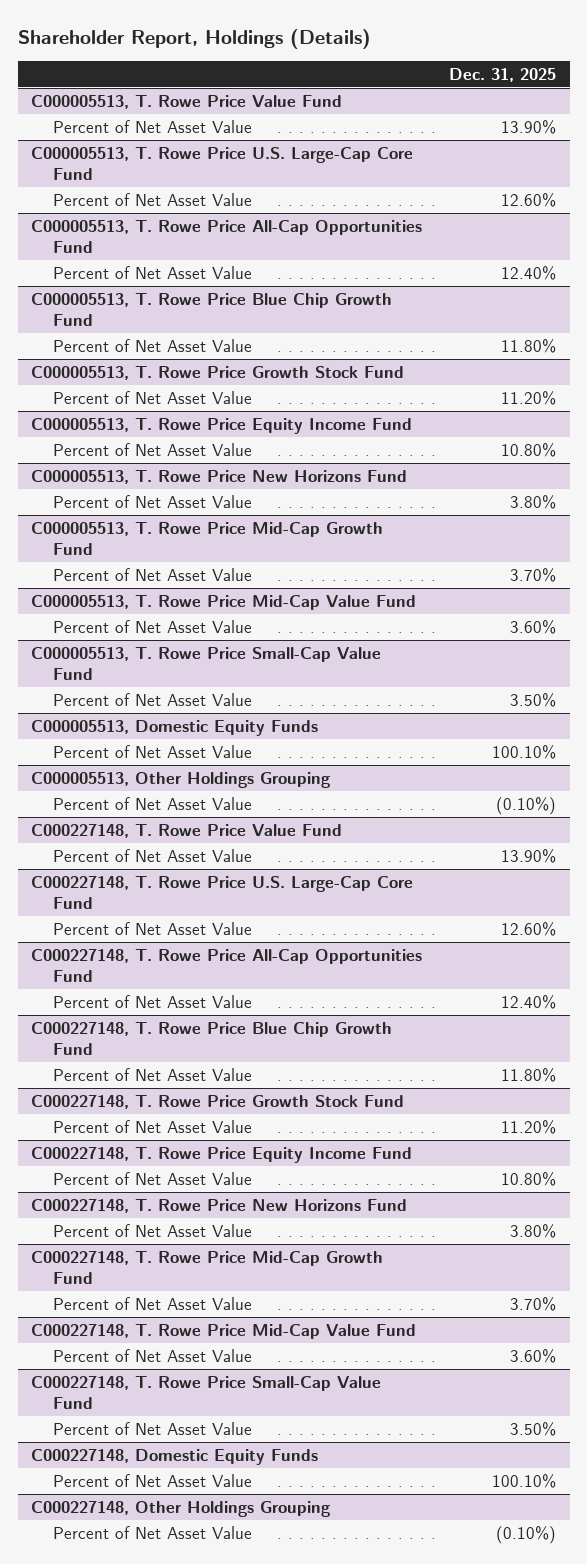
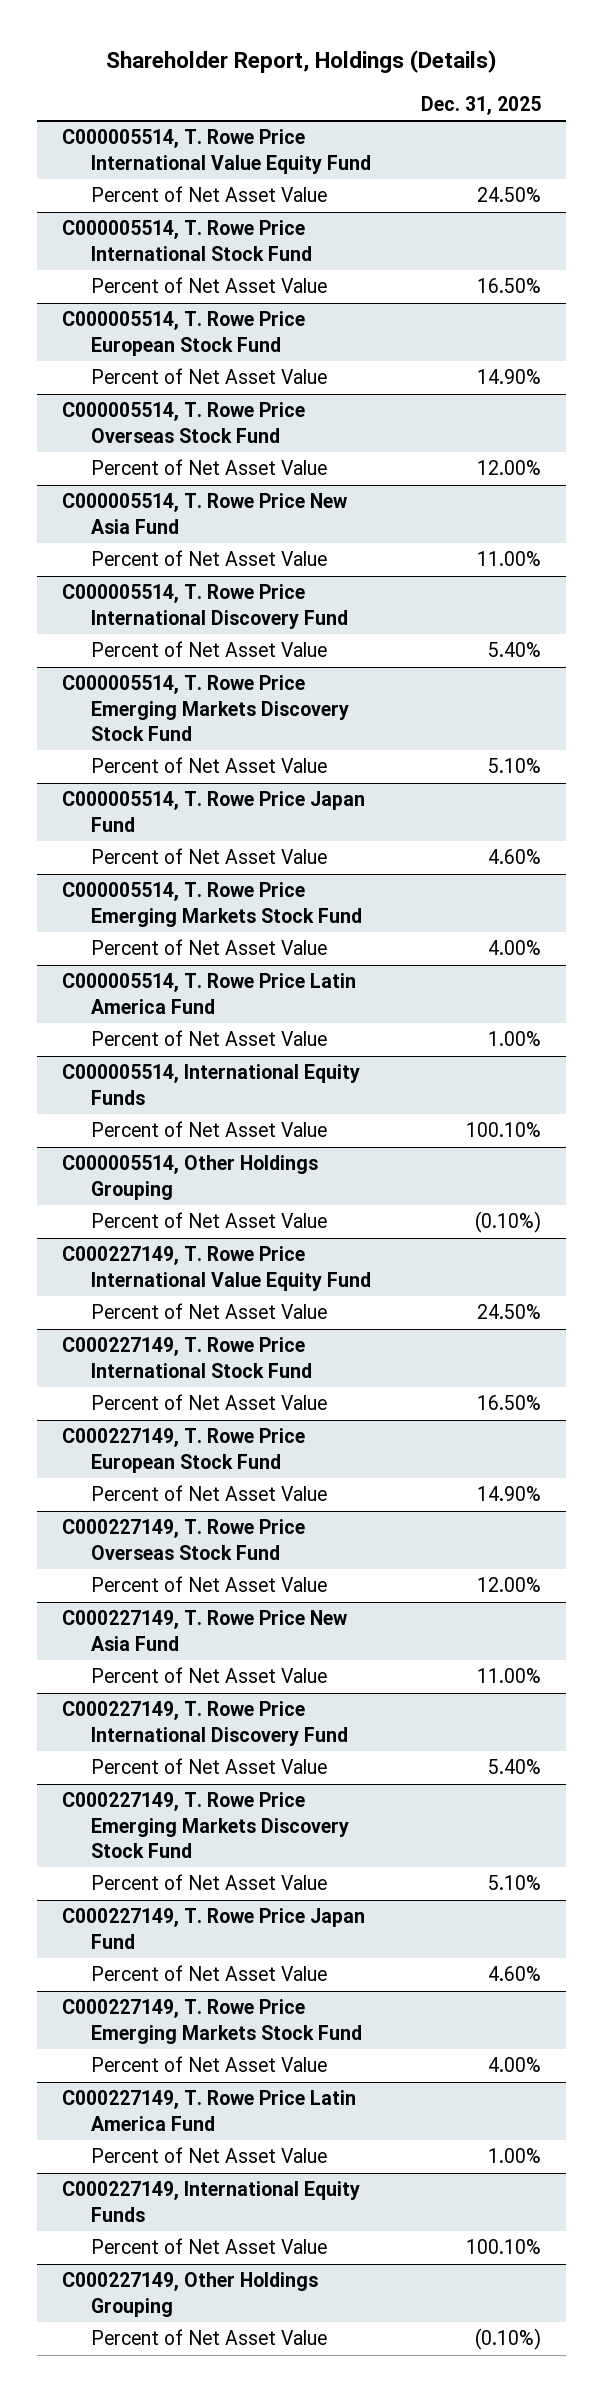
- C000005513, T. Rowe Price Value Fund
- Percent of Net Asset Value | 13.90%
- C000005513, T. Rowe Price U.S. Large-Cap Core Fund
- Percent of Net Asset Value | 12.60%
- C000005513, T. Rowe Price All-Cap Opportunities Fund
- Percent of Net Asset Value | 12.40%
- C000005513, T. Rowe Price Blue Chip Growth Fund
- Percent of Net Asset Value | 11.80%
- C000005513, T. Rowe Price Growth Stock Fund
- Percent of Net Asset Value | 11.20%
- C000005513, T. Rowe Price Equity Income Fund
- Percent of Net Asset Value | 10.80%
- C000005513, T. Rowe Price New Horizons Fund
- Percent of Net Asset Value | 3.80%
- C000005513, T. Rowe Price Mid-Cap Growth Fund
- Percent of Net Asset Value | 3.70%
- C000005513, T. Rowe Price Mid-Cap Value Fund
- Percent of Net Asset Value | 3.60%
- C000005513, T. Rowe Price Small-Cap Value Fund
- Percent of Net Asset Value | 3.50%
- C000005513, Domestic Equity Funds
+ C000005514, T. Rowe Price International Value Equity Fund
+ Percent of Net Asset Value | 24.50%
+ C000005514, T. Rowe Price International Stock Fund
+ Percent of Net Asset Value | 16.50%
+ C000005514, T. Rowe Price European Stock Fund
+ Percent of Net Asset Value | 14.90%
+ C000005514, T. Rowe Price Overseas Stock Fund
+ Percent of Net Asset Value | 12.00%
+ C000005514, T. Rowe Price New Asia Fund
+ Percent of Net Asset Value | 11.00%
+ C000005514, T. Rowe Price International Discovery Fund
+ Percent of Net Asset Value | 5.40%
+ C000005514, T. Rowe Price Emerging Markets Discovery Stock Fund
+ Percent of Net Asset Value | 5.10%
+ C000005514, T. Rowe Price Japan Fund
+ Percent of Net Asset Value | 4.60%
+ C000005514, T. Rowe Price Emerging Markets Stock Fund
+ Percent of Net Asset Value | 4.00%
+ C000005514, T. Rowe Price Latin America Fund
+ Percent of Net Asset Value | 1.00%
+ C000005514, International Equity Funds
- C000005513, Other Holdings Grouping
+ C000005514, Other Holdings Grouping
- C000227148, T. Rowe Price Value Fund
- Percent of Net Asset Value | 13.90%
- C000227148, T. Rowe Price U.S. Large-Cap Core Fund
- Percent of Net Asset Value | 12.60%
- C000227148, T. Rowe Price All-Cap Opportunities Fund
- Percent of Net Asset Value | 12.40%
- C000227148, T. Rowe Price Blue Chip Growth Fund
- Percent of Net Asset Value | 11.80%
- C000227148, T. Rowe Price Growth Stock Fund
- Percent of Net Asset Value | 11.20%
- C000227148, T. Rowe Price Equity Income Fund
- Percent of Net Asset Value | 10.80%
- C000227148, T. Rowe Price New Horizons Fund
- Percent of Net Asset Value | 3.80%
- C000227148, T. Rowe Price Mid-Cap Growth Fund
- Percent of Net Asset Value | 3.70%
- C000227148, T. Rowe Price Mid-Cap Value Fund
- Percent of Net Asset Value | 3.60%
- C000227148, T. Rowe Price Small-Cap Value Fund
- Percent of Net Asset Value | 3.50%
- C000227148, Domestic Equity Funds
+ C000227149, T. Rowe Price International Value Equity Fund
+ Percent of Net Asset Value | 24.50%
+ C000227149, T. Rowe Price International Stock Fund
+ Percent of Net Asset Value | 16.50%
+ C000227149, T. Rowe Price European Stock Fund
+ Percent of Net Asset Value | 14.90%
+ C000227149, T. Rowe Price Overseas Stock Fund
+ Percent of Net Asset Value | 12.00%
+ C000227149, T. Rowe Price New Asia Fund
+ Percent of Net Asset Value | 11.00%
+ C000227149, T. Rowe Price International Discovery Fund
+ Percent of Net Asset Value | 5.40%
+ C000227149, T. Rowe Price Emerging Markets Discovery Stock Fund
+ Percent of Net Asset Value | 5.10%
+ C000227149, T. Rowe Price Japan Fund
+ Percent of Net Asset Value | 4.60%
+ C000227149, T. Rowe Price Emerging Markets Stock Fund
+ Percent of Net Asset Value | 4.00%
+ C000227149, T. Rowe Price Latin America Fund
+ Percent of Net Asset Value | 1.00%
+ C000227149, International Equity Funds
- C000227148, Other Holdings Grouping
+ C000227149, Other Holdings Grouping

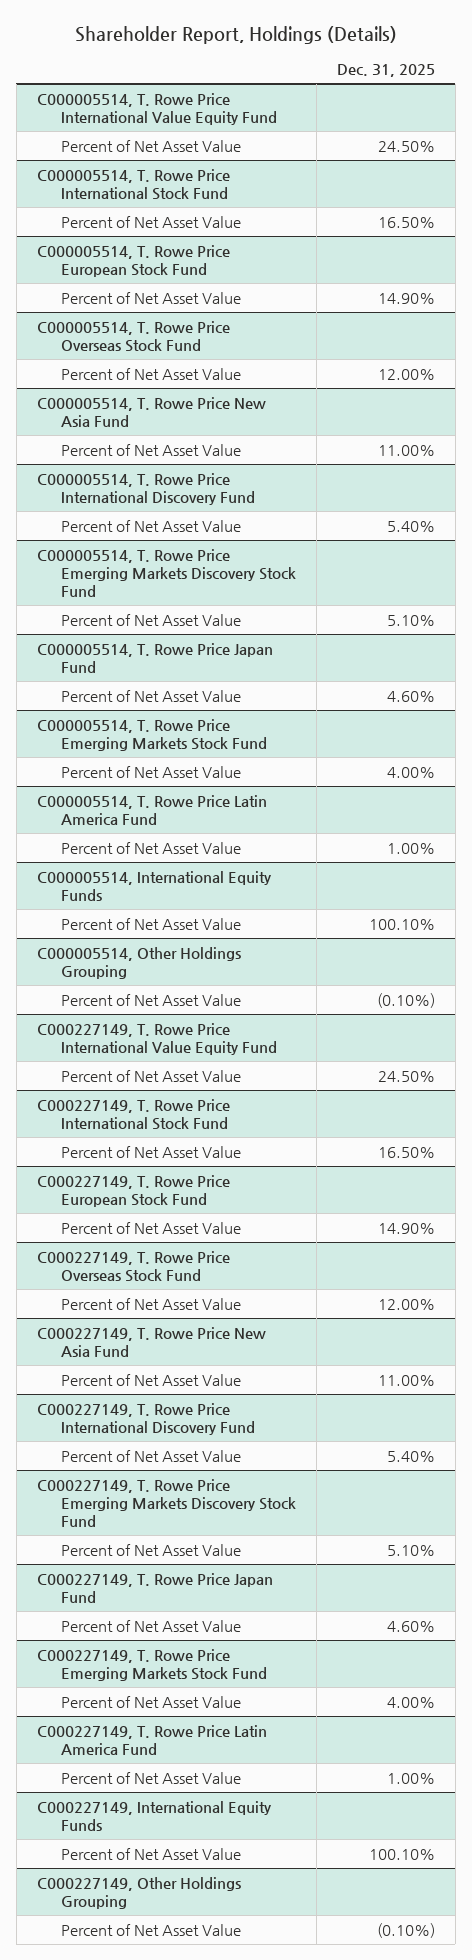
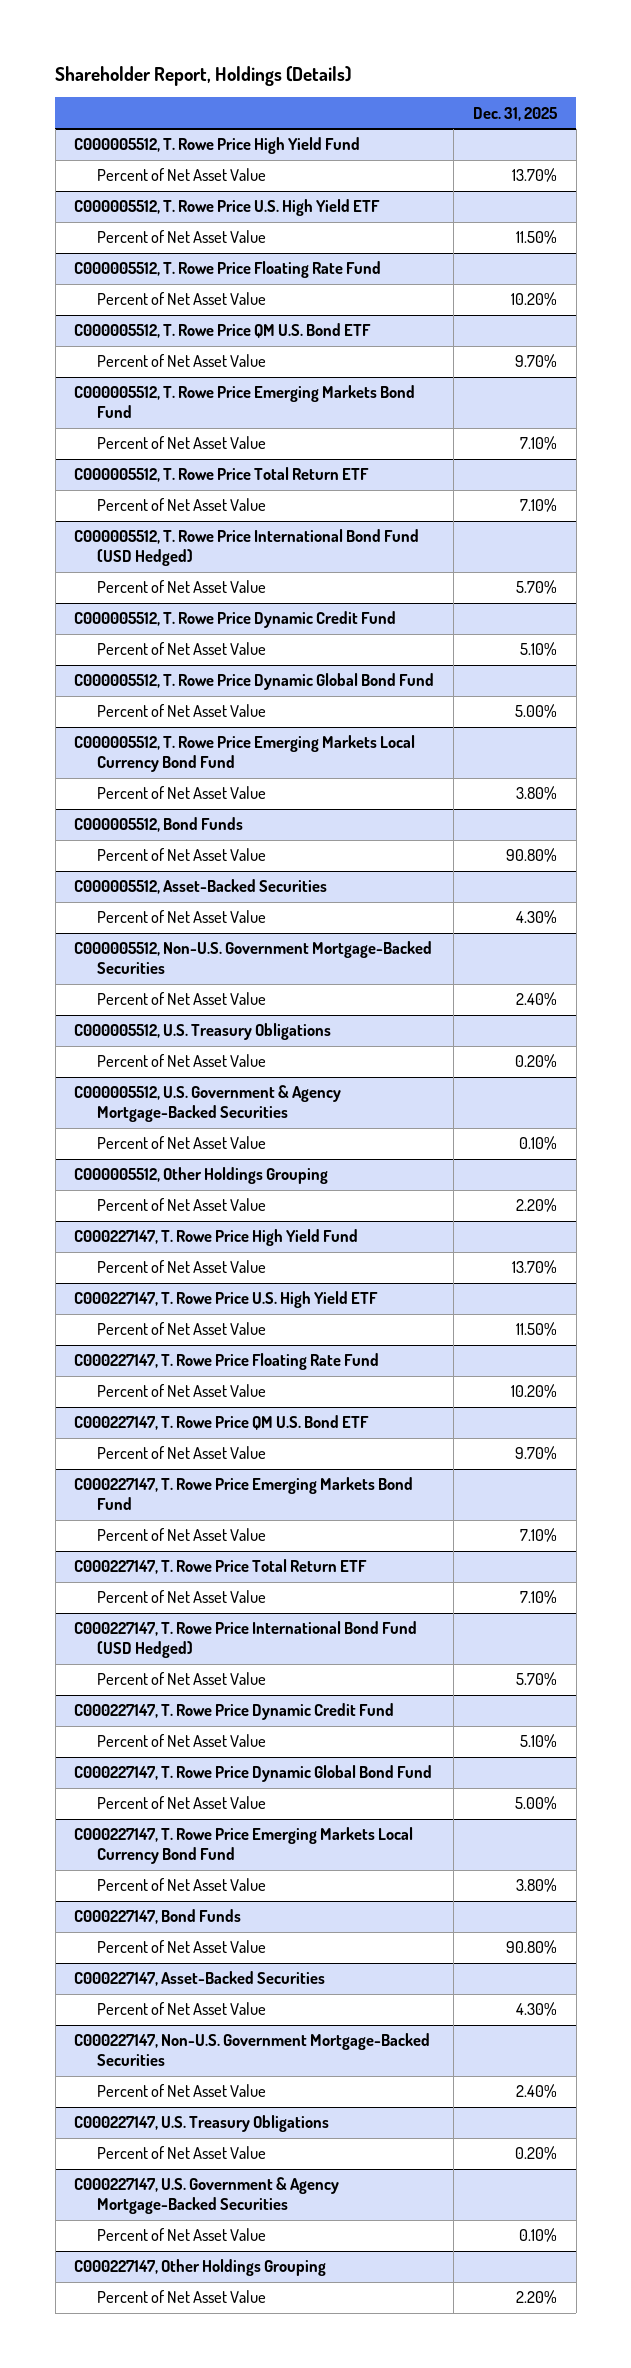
- C000005514, T. Rowe Price International Value Equity Fund
- Percent of Net Asset Value | 24.50%
- C000005514, T. Rowe Price International Stock Fund
- Percent of Net Asset Value | 16.50%
- C000005514, T. Rowe Price European Stock Fund
- Percent of Net Asset Value | 14.90%
- C000005514, T. Rowe Price Overseas Stock Fund
- Percent of Net Asset Value | 12.00%
- C000005514, T. Rowe Price New Asia Fund
- Percent of Net Asset Value | 11.00%
- C000005514, T. Rowe Price International Discovery Fund
- Percent of Net Asset Value | 5.40%
- C000005514, T. Rowe Price Emerging Markets Discovery Stock Fund
+ C000005512, T. Rowe Price High Yield Fund
+ Percent of Net Asset Value | 13.70%
+ C000005512, T. Rowe Price U.S. High Yield ETF
+ Percent of Net Asset Value | 11.50%
+ C000005512, T. Rowe Price Floating Rate Fund
+ Percent of Net Asset Value | 10.20%
+ C000005512, T. Rowe Price QM U.S. Bond ETF
+ Percent of Net Asset Value | 9.70%
+ C000005512, T. Rowe Price Emerging Markets Bond Fund
+ Percent of Net Asset Value | 7.10%
+ C000005512, T. Rowe Price Total Return ETF
+ Percent of Net Asset Value | 7.10%
+ C000005512, T. Rowe Price International Bond Fund (USD Hedged)
+ Percent of Net Asset Value | 5.70%
+ C000005512, T. Rowe Price Dynamic Credit Fund
- C000005514, T. Rowe Price Japan Fund
- Percent of Net Asset Value | 4.60%
- C000005514, T. Rowe Price Emerging Markets Stock Fund
- Percent of Net Asset Value | 4.00%
- C000005514, T. Rowe Price Latin America Fund
- Percent of Net Asset Value | 1.00%
- C000005514, International Equity Funds
- Percent of Net Asset Value | 100.10%
- C000005514, Other Holdings Grouping
- Percent of Net Asset Value | (0.10%)
- C000227149, T. Rowe Price International Value Equity Fund
- Percent of Net Asset Value | 24.50%
- C000227149, T. Rowe Price International Stock Fund
- Percent of Net Asset Value | 16.50%
- C000227149, T. Rowe Price European Stock Fund
- Percent of Net Asset Value | 14.90%
- C000227149, T. Rowe Price Overseas Stock Fund
- Percent of Net Asset Value | 12.00%
- C000227149, T. Rowe Price New Asia Fund
- Percent of Net Asset Value | 11.00%
- C000227149, T. Rowe Price International Discovery Fund
- Percent of Net Asset Value | 5.40%
- C000227149, T. Rowe Price Emerging Markets Discovery Stock Fund
+ C000005512, T. Rowe Price Dynamic Global Bond Fund
+ Percent of Net Asset Value | 5.00%
+ C000005512, T. Rowe Price Emerging Markets Local Currency Bond Fund
+ Percent of Net Asset Value | 3.80%
+ C000005512, Bond Funds
+ Percent of Net Asset Value | 90.80%
+ C000005512, Asset-Backed Securities
+ Percent of Net Asset Value | 4.30%
+ C000005512, Non-U.S. Government Mortgage-Backed Securities
+ Percent of Net Asset Value | 2.40%
+ C000005512, U.S. Treasury Obligations
+ Percent of Net Asset Value | 0.20%
+ C000005512, U.S. Government & Agency Mortgage-Backed Securities
+ Percent of Net Asset Value | 0.10%
+ C000005512, Other Holdings Grouping
+ Percent of Net Asset Value | 2.20%
+ C000227147, T. Rowe Price High Yield Fund
+ Percent of Net Asset Value | 13.70%
+ C000227147, T. Rowe Price U.S. High Yield ETF
+ Percent of Net Asset Value | 11.50%
+ C000227147, T. Rowe Price Floating Rate Fund
+ Percent of Net Asset Value | 10.20%
+ C000227147, T. Rowe Price QM U.S. Bond ETF
+ Percent of Net Asset Value | 9.70%
+ C000227147, T. Rowe Price Emerging Markets Bond Fund
+ Percent of Net Asset Value | 7.10%
+ C000227147, T. Rowe Price Total Return ETF
+ Percent of Net Asset Value | 7.10%
+ C000227147, T. Rowe Price International Bond Fund (USD Hedged)
+ Percent of Net Asset Value | 5.70%
+ C000227147, T. Rowe Price Dynamic Credit Fund
- C000227149, T. Rowe Price Japan Fund
- Percent of Net Asset Value | 4.60%
- C000227149, T. Rowe Price Emerging Markets Stock Fund
- Percent of Net Asset Value | 4.00%
- C000227149, T. Rowe Price Latin America Fund
- Percent of Net Asset Value | 1.00%
- C000227149, International Equity Funds
- Percent of Net Asset Value | 100.10%
- C000227149, Other Holdings Grouping
- Percent of Net Asset Value | (0.10%)
+ C000227147, T. Rowe Price Dynamic Global Bond Fund
+ Percent of Net Asset Value | 5.00%
+ C000227147, T. Rowe Price Emerging Markets Local Currency Bond Fund
+ Percent of Net Asset Value | 3.80%
+ C000227147, Bond Funds
+ Percent of Net Asset Value | 90.80%
+ C000227147, Asset-Backed Securities
+ Percent of Net Asset Value | 4.30%
+ C000227147, Non-U.S. Government Mortgage-Backed Securities
+ Percent of Net Asset Value | 2.40%
+ C000227147, U.S. Treasury Obligations
+ Percent of Net Asset Value | 0.20%
+ C000227147, U.S. Government & Agency Mortgage-Backed Securities
+ Percent of Net Asset Value | 0.10%
+ C000227147, Other Holdings Grouping
+ Percent of Net Asset Value | 2.20%

